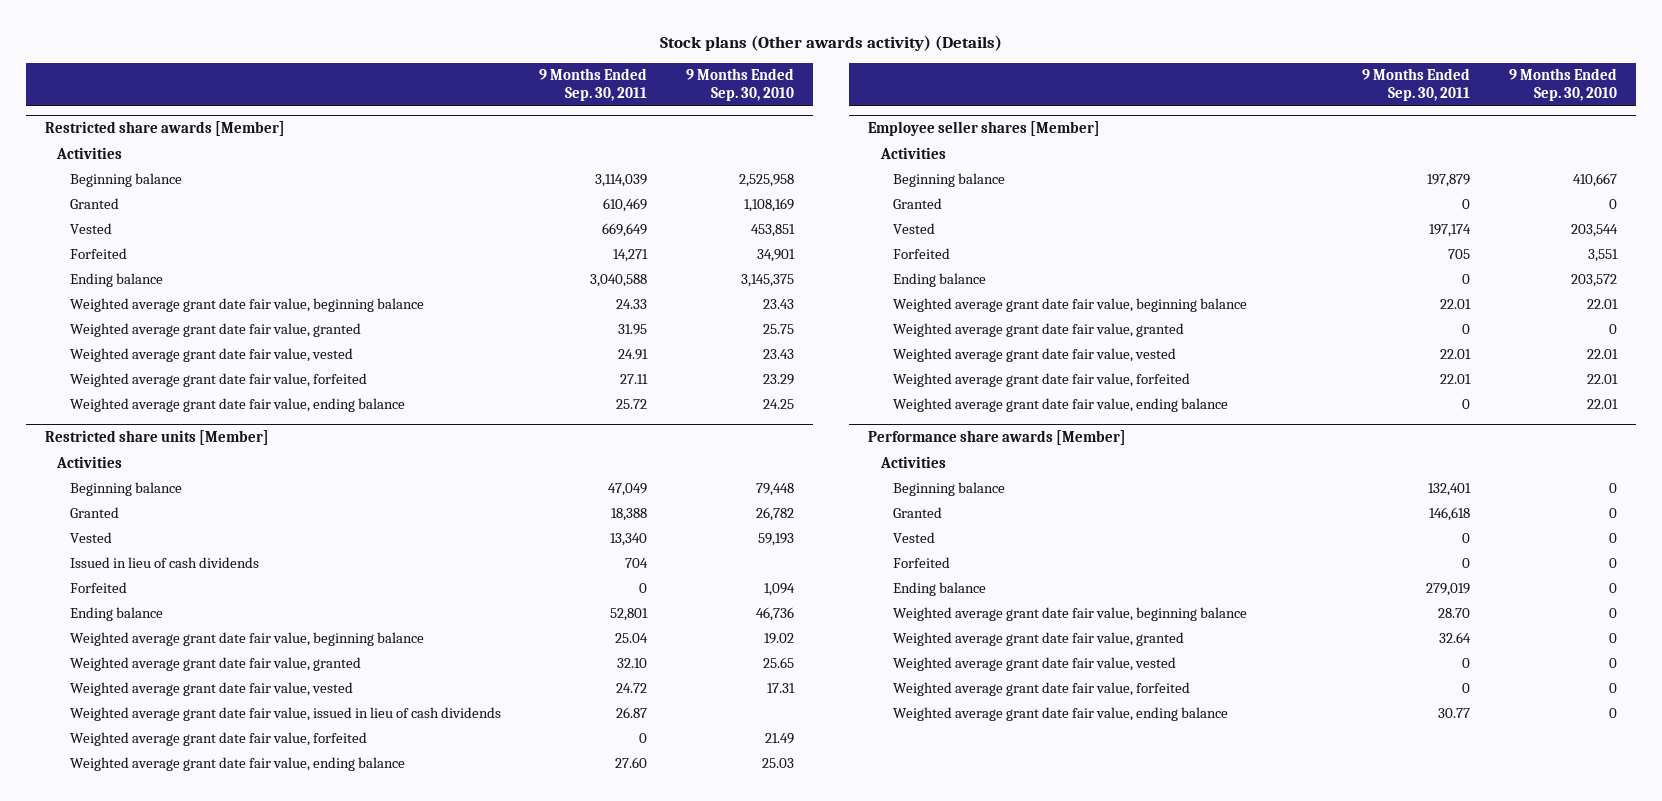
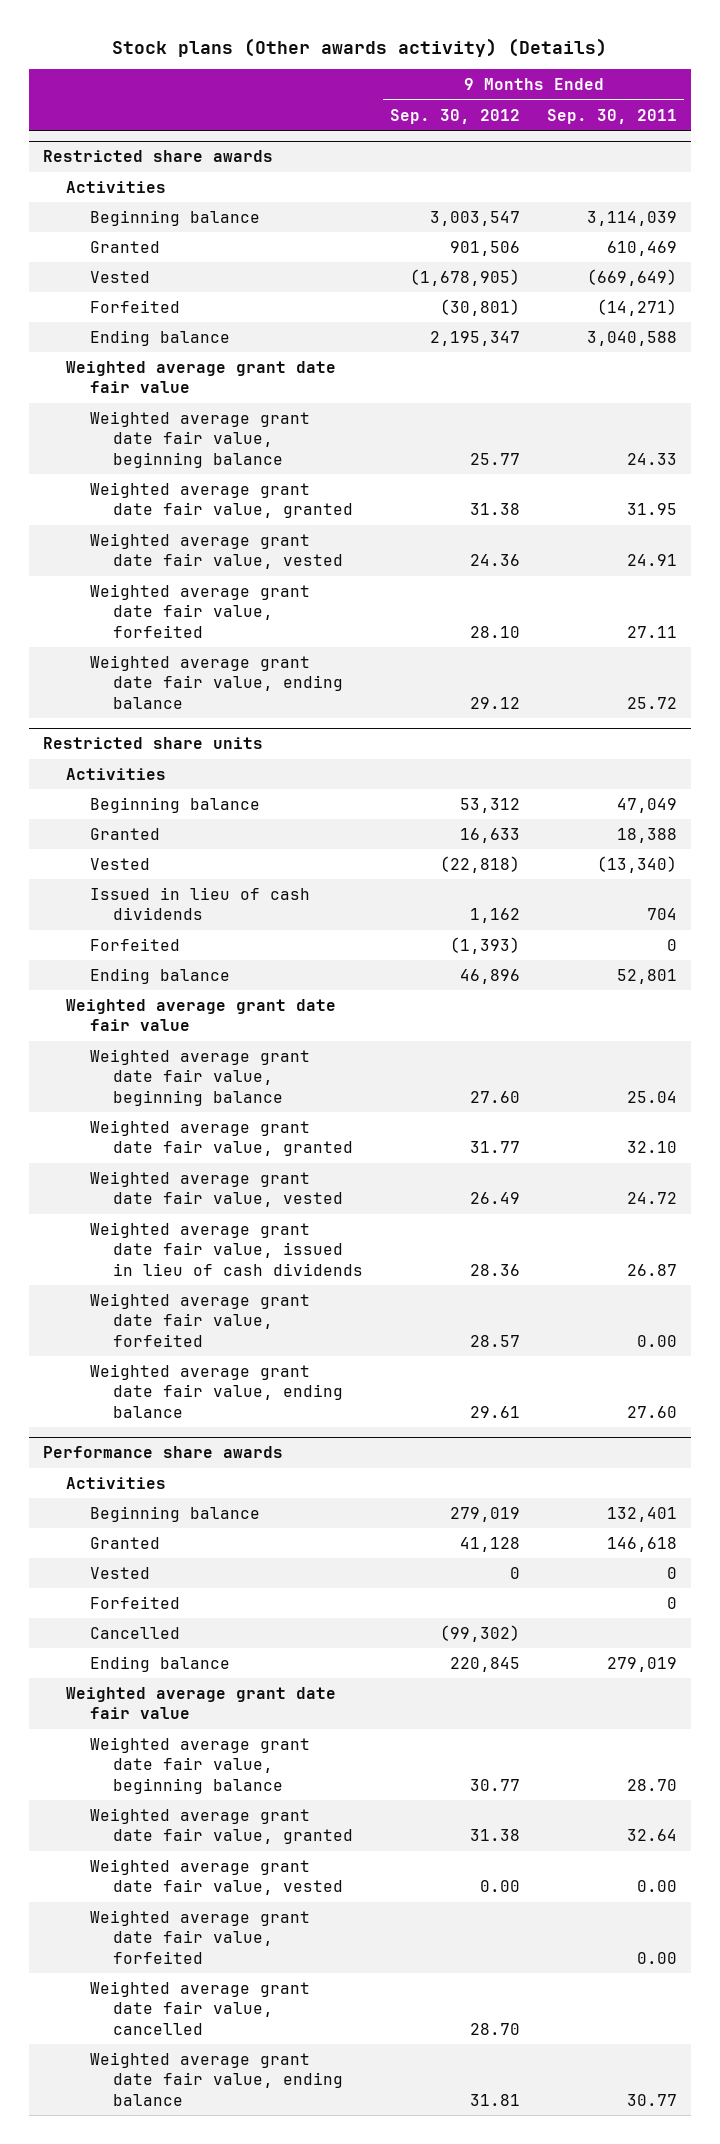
- | 9 Months Ended Sep. 30, 2011 | 9 Months Ended Sep. 30, 2010
+ | 9 Months Ended Sep. 30, 2012 | 9 Months Ended Sep. 30, 2011
- Restricted share awards [Member]
+ Restricted share awards
- Vested | 669,649 | 453,851
- Forfeited | 14,271 | 34,901
+ Vested | (1,678,905) | (669,649)
+ Forfeited | (30,801) | (14,271)
+ Weighted average grant date fair value
- Restricted share units [Member]
+ Restricted share units
- Vested | 13,340 | 59,193
+ Vested | (22,818) | (13,340)
+ Weighted average grant date fair value
- Weighted average grant date fair value, forfeited | 0 | 21.49
+ Weighted average grant date fair value, forfeited | 28.57 | 0.00
- Employee seller shares [Member]
- Activities
- Beginning balance | 197,879 | 410,667
- Granted | 0 | 0
- Vested | 197,174 | 203,544
- Forfeited | 705 | 3,551
- Ending balance | 0 | 203,572
- Weighted average grant date fair value, beginning balance | 22.01 | 22.01
- Weighted average grant date fair value, granted | 0 | 0
- Weighted average grant date fair value, vested | 22.01 | 22.01
- Weighted average grant date fair value, forfeited | 22.01 | 22.01
- Weighted average grant date fair value, ending balance | 0 | 22.01
- Performance share awards [Member]
+ Performance share awards
+ Cancelled | (99,302) |
+ Weighted average grant date fair value
- Weighted average grant date fair value, vested | 0 | 0
- Weighted average grant date fair value, forfeited | 0 | 0
+ Weighted average grant date fair value, vested | 0.00 | 0.00
+ Weighted average grant date fair value, forfeited | | 0.00
+ Weighted average grant date fair value, cancelled | 28.70 |

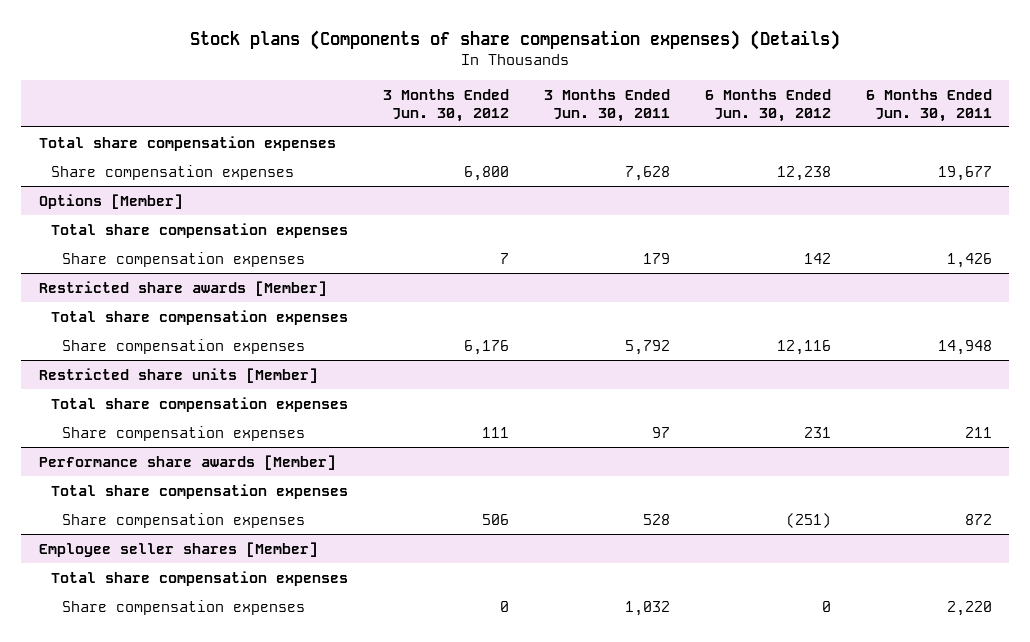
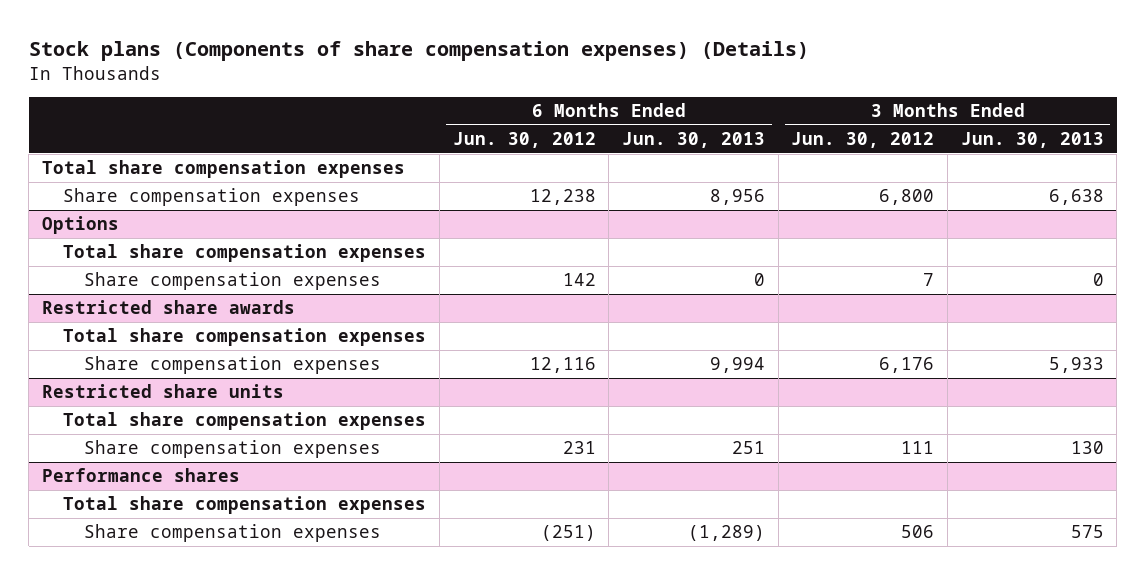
- | 3 Months Ended Jun. 30, 2012 | 3 Months Ended Jun. 30, 2011 | 6 Months Ended Jun. 30, 2012 | 6 Months Ended Jun. 30, 2011
+ | 6 Months Ended Jun. 30, 2012 | 6 Months Ended Jun. 30, 2013 | 3 Months Ended Jun. 30, 2012 | 3 Months Ended Jun. 30, 2013
- Options [Member]
+ Options
- Restricted share awards [Member]
+ Restricted share awards
- Restricted share units [Member]
+ Restricted share units
- Performance share awards [Member]
+ Performance shares
- Employee seller shares [Member]
- Total share compensation expenses
- Share compensation expenses | 0 | 1,032 | 0 | 2,220

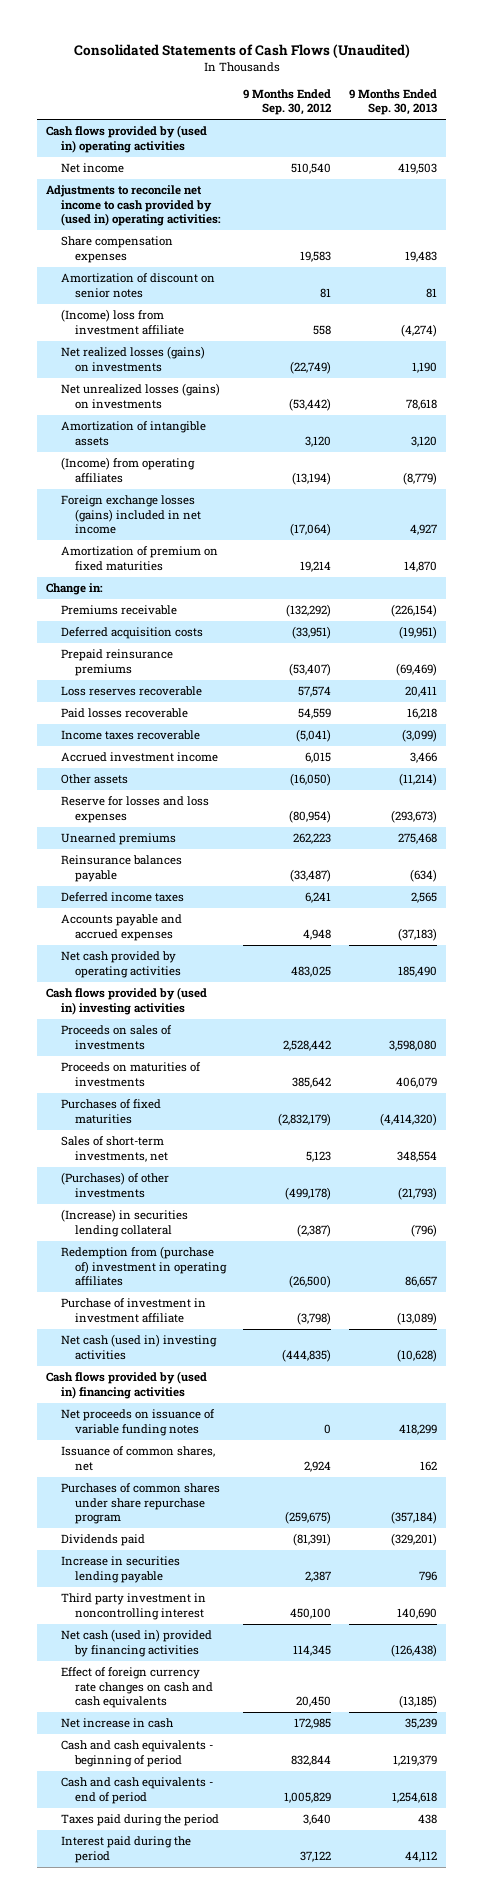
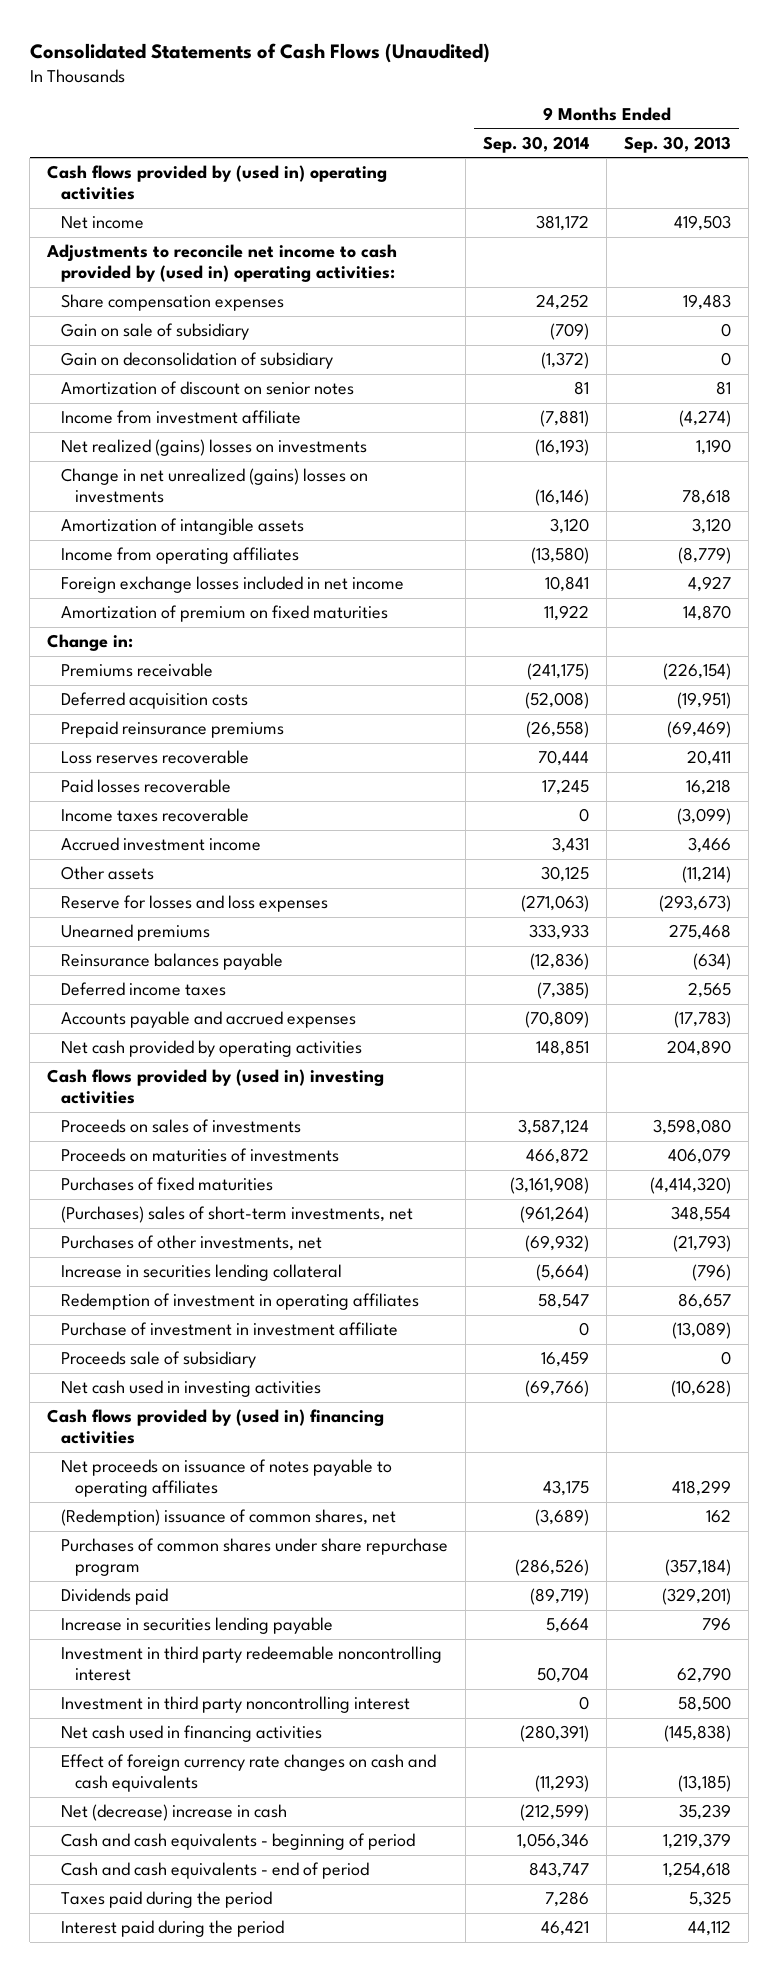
- | 9 Months Ended Sep. 30, 2012 | 9 Months Ended Sep. 30, 2013
+ | 9 Months Ended Sep. 30, 2014 | 9 Months Ended Sep. 30, 2013
+ Gain on sale of subsidiary | (709) | 0
+ Gain on deconsolidation of subsidiary | (1,372) | 0
- (Income) loss from investment affiliate | 558 | (4,274)
- Net realized losses (gains) on investments | (22,749) | 1,190
- Net unrealized losses (gains) on investments | (53,442) | 78,618
+ Income from investment affiliate | (7,881) | (4,274)
+ Net realized (gains) losses on investments | (16,193) | 1,190
+ Change in net unrealized (gains) losses on investments | (16,146) | 78,618
- (Income) from operating affiliates | (13,194) | (8,779)
- Foreign exchange losses (gains) included in net income | (17,064) | 4,927
+ Income from operating affiliates | (13,580) | (8,779)
+ Foreign exchange losses included in net income | 10,841 | 4,927
- Accounts payable and accrued expenses | 4,948 | (37,183)
- Net cash provided by operating activities | 483,025 | 185,490
+ Accounts payable and accrued expenses | (70,809) | (17,783)
+ Net cash provided by operating activities | 148,851 | 204,890
- Sales of short-term investments, net | 5,123 | 348,554
- (Purchases) of other investments | (499,178) | (21,793)
- (Increase) in securities lending collateral | (2,387) | (796)
- Redemption from (purchase of) investment in operating affiliates | (26,500) | 86,657
+ (Purchases) sales of short-term investments, net | (961,264) | 348,554
+ Purchases of other investments, net | (69,932) | (21,793)
+ Increase in securities lending collateral | (5,664) | (796)
+ Redemption of investment in operating affiliates | 58,547 | 86,657
- Net cash (used in) investing activities | (444,835) | (10,628)
+ Proceeds sale of subsidiary | 16,459 | 0
+ Net cash used in investing activities | (69,766) | (10,628)
- Net proceeds on issuance of variable funding notes | 0 | 418,299
- Issuance of common shares, net | 2,924 | 162
+ Net proceeds on issuance of notes payable to operating affiliates | 43,175 | 418,299
+ (Redemption) issuance of common shares, net | (3,689) | 162
- Third party investment in noncontrolling interest | 450,100 | 140,690
- Net cash (used in) provided by financing activities | 114,345 | (126,438)
+ Investment in third party redeemable noncontrolling interest | 50,704 | 62,790
+ Investment in third party noncontrolling interest | 0 | 58,500
+ Net cash used in financing activities | (280,391) | (145,838)
- Net increase in cash | 172,985 | 35,239
+ Net (decrease) increase in cash | (212,599) | 35,239
- Taxes paid during the period | 3,640 | 438
+ Taxes paid during the period | 7,286 | 5,325

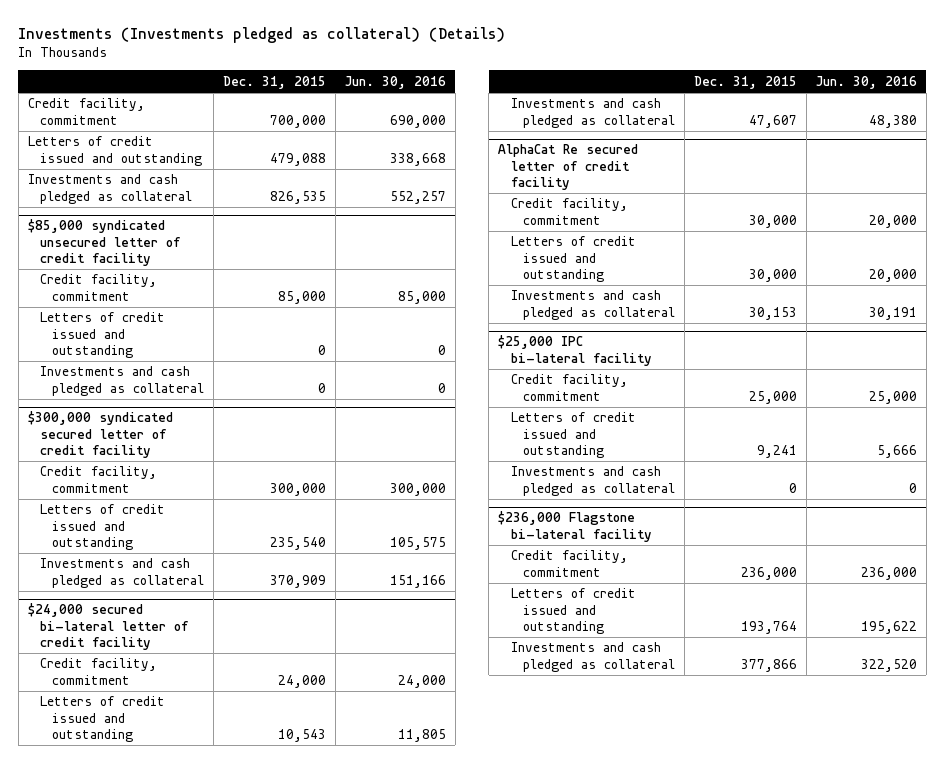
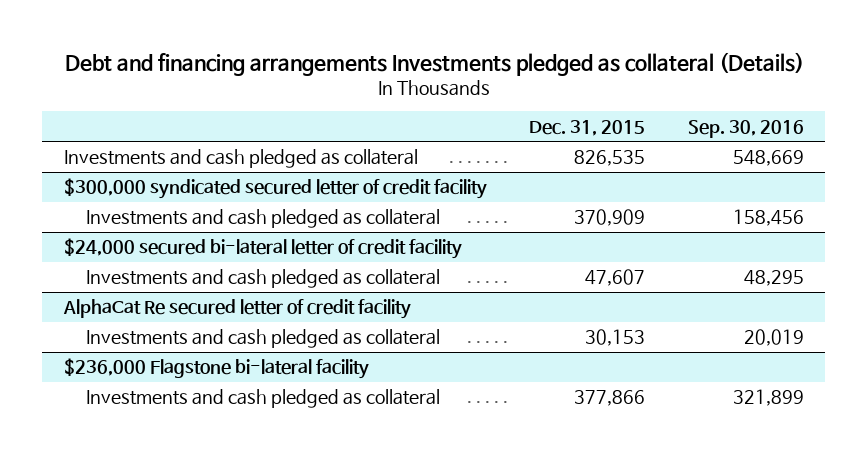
- Investments (Investments pledged as collateral) (Details)
+ Debt and financing arrangements Investments pledged as collateral (Details)
- | Dec. 31, 2015 | Jun. 30, 2016
+ | Dec. 31, 2015 | Sep. 30, 2016
- Credit facility, commitment | 700,000 | 690,000
- Letters of credit issued and outstanding | 479,088 | 338,668
- $85,000 syndicated unsecured letter of credit facility
- Credit facility, commitment | 85,000 | 85,000
- Letters of credit issued and outstanding | 0 | 0
- Investments and cash pledged as collateral | 0 | 0
@ $300,000 syndicated secured letter of credit facility
- Credit facility, commitment | 300,000 | 300,000
- Letters of credit issued and outstanding | 235,540 | 105,575
@ $24,000 secured bi-lateral letter of credit facility
- Credit facility, commitment | 24,000 | 24,000
- Letters of credit issued and outstanding | 10,543 | 11,805
@ AlphaCat Re secured letter of credit facility
- Credit facility, commitment | 30,000 | 20,000
- Letters of credit issued and outstanding | 30,000 | 20,000
- $25,000 IPC bi-lateral facility
- Credit facility, commitment | 25,000 | 25,000
- Letters of credit issued and outstanding | 9,241 | 5,666
- Investments and cash pledged as collateral | 0 | 0
@ $236,000 Flagstone bi-lateral facility
- Credit facility, commitment | 236,000 | 236,000
- Letters of credit issued and outstanding | 193,764 | 195,622

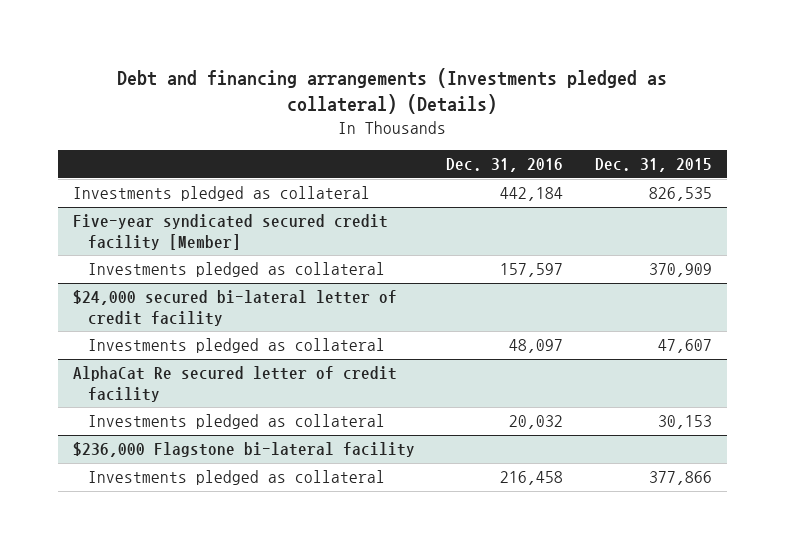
- Debt and financing arrangements Investments pledged as collateral (Details)
+ Debt and financing arrangements (Investments pledged as collateral) (Details)
- | Dec. 31, 2015 | Sep. 30, 2016
+ | Dec. 31, 2016 | Dec. 31, 2015
- Investments and cash pledged as collateral | 826,535 | 548,669
- $300,000 syndicated secured letter of credit facility
- Investments and cash pledged as collateral | 370,909 | 158,456
+ Investments pledged as collateral | 442,184 | 826,535
+ Five-year syndicated secured credit facility [Member]
+ Investments pledged as collateral | 157,597 | 370,909
@ $24,000 secured bi-lateral letter of credit facility
- Investments and cash pledged as collateral | 47,607 | 48,295
+ Investments pledged as collateral | 48,097 | 47,607
@ AlphaCat Re secured letter of credit facility
- Investments and cash pledged as collateral | 30,153 | 20,019
+ Investments pledged as collateral | 20,032 | 30,153
@ $236,000 Flagstone bi-lateral facility
- Investments and cash pledged as collateral | 377,866 | 321,899
+ Investments pledged as collateral | 216,458 | 377,866

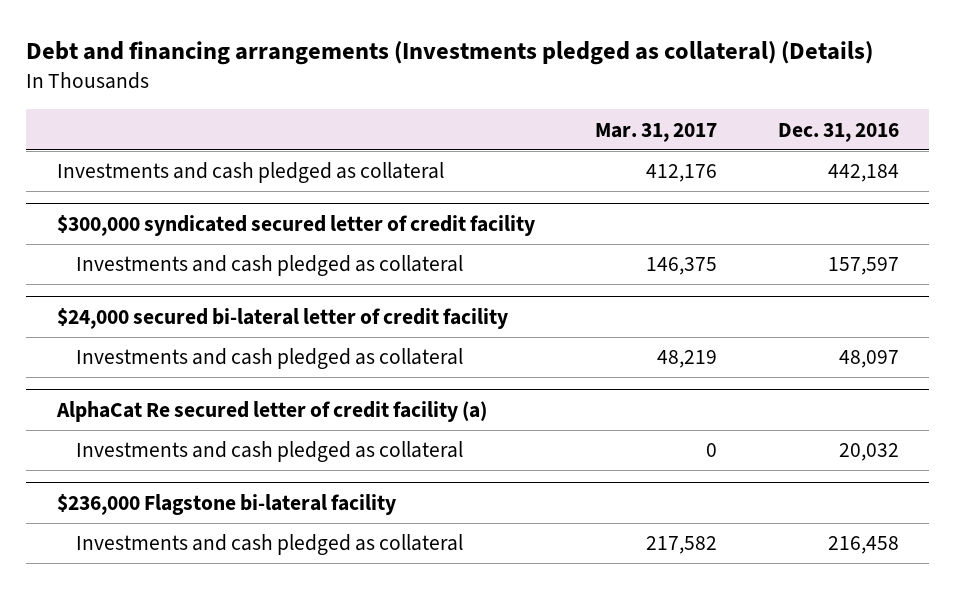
- | Dec. 31, 2016 | Dec. 31, 2015
+ | Mar. 31, 2017 | Dec. 31, 2016
- Investments pledged as collateral | 442,184 | 826,535
- Five-year syndicated secured credit facility [Member]
- Investments pledged as collateral | 157,597 | 370,909
+ Investments and cash pledged as collateral | 412,176 | 442,184
+ $300,000 syndicated secured letter of credit facility
+ Investments and cash pledged as collateral | 146,375 | 157,597
@ $24,000 secured bi-lateral letter of credit facility
- Investments pledged as collateral | 48,097 | 47,607
- AlphaCat Re secured letter of credit facility
- Investments pledged as collateral | 20,032 | 30,153
@ $24,000 secured bi-lateral letter of credit facility
+ Investments and cash pledged as collateral | 48,219 | 48,097
+ AlphaCat Re secured letter of credit facility (a)
+ Investments and cash pledged as collateral | 0 | 20,032
@ $236,000 Flagstone bi-lateral facility
- Investments pledged as collateral | 216,458 | 377,866
+ Investments and cash pledged as collateral | 217,582 | 216,458

